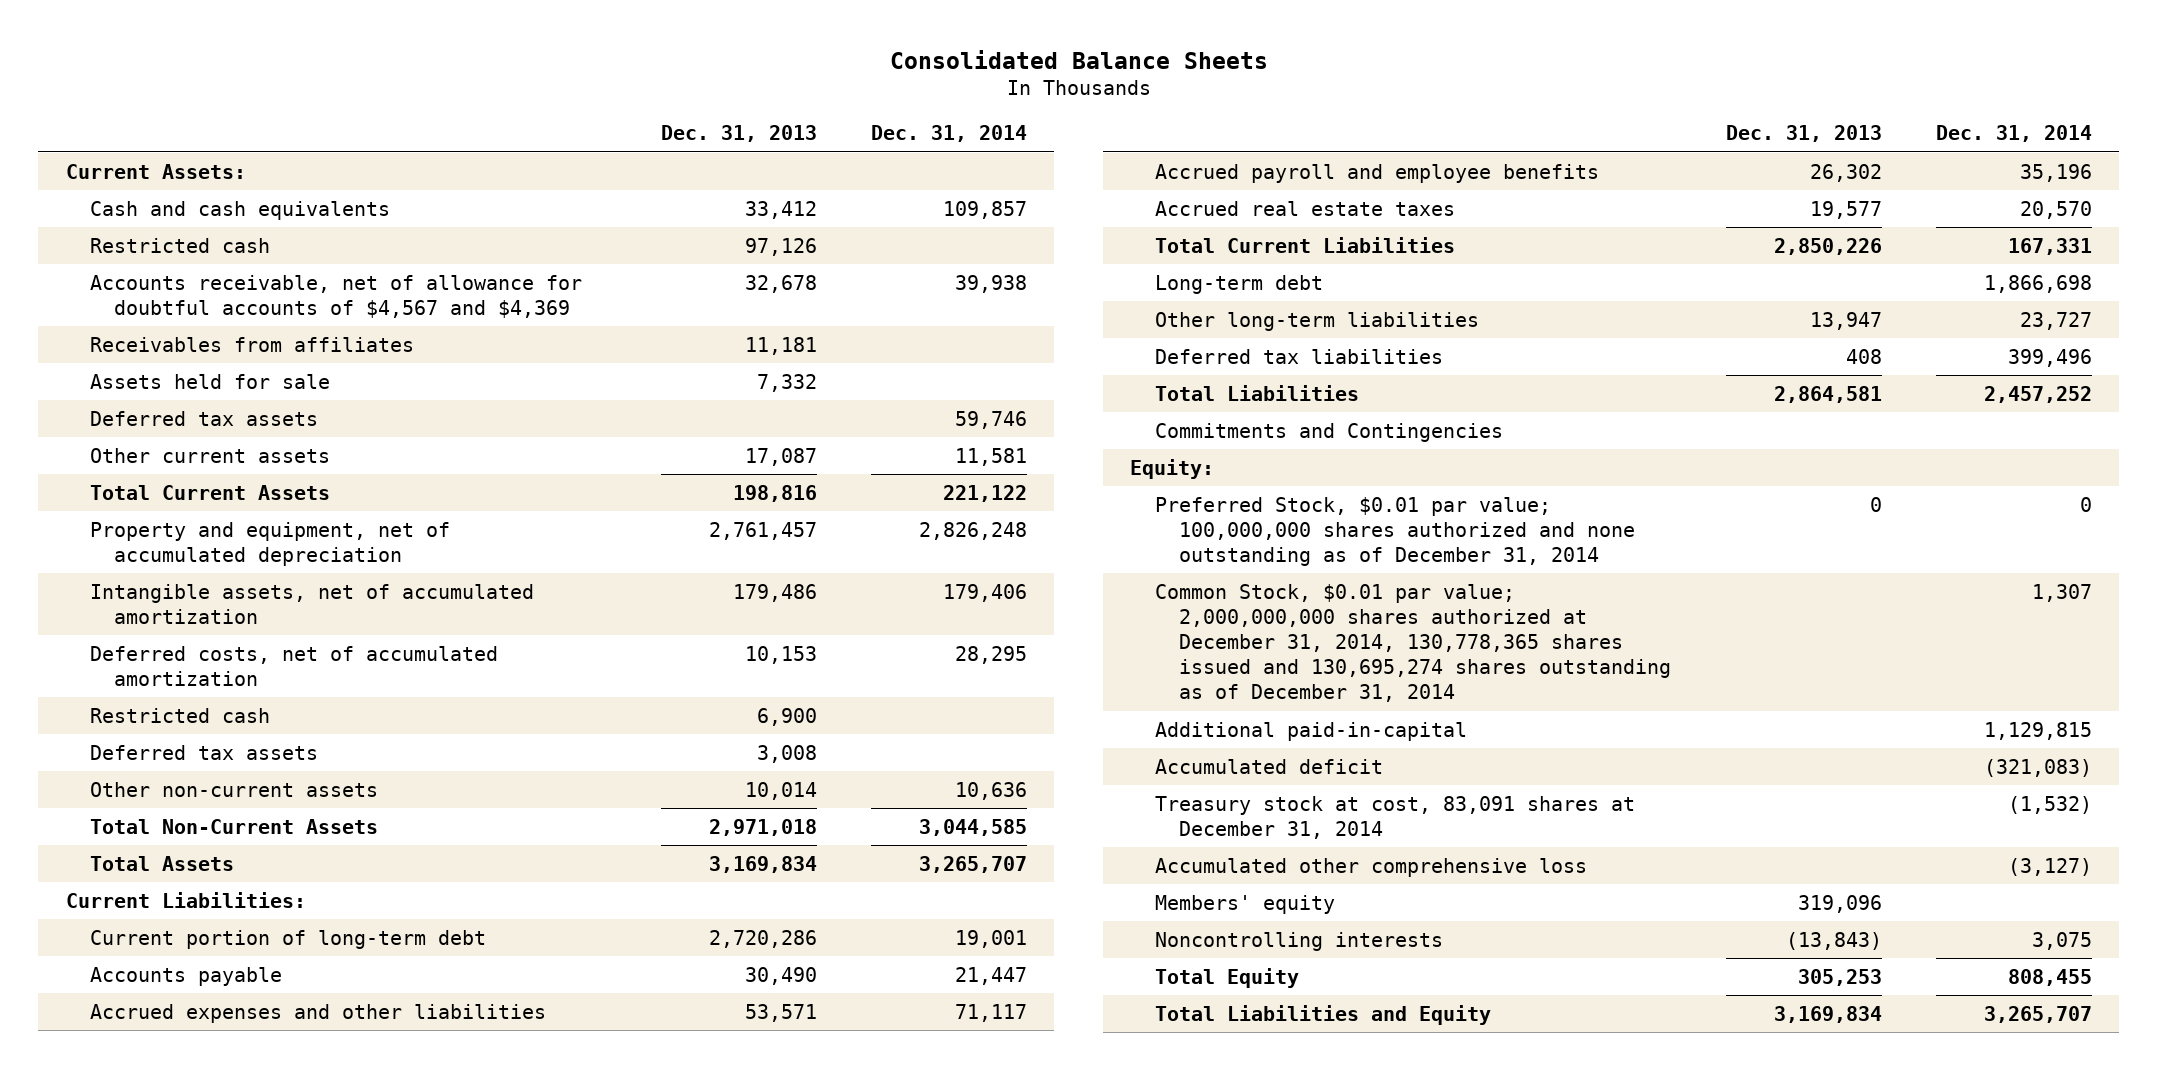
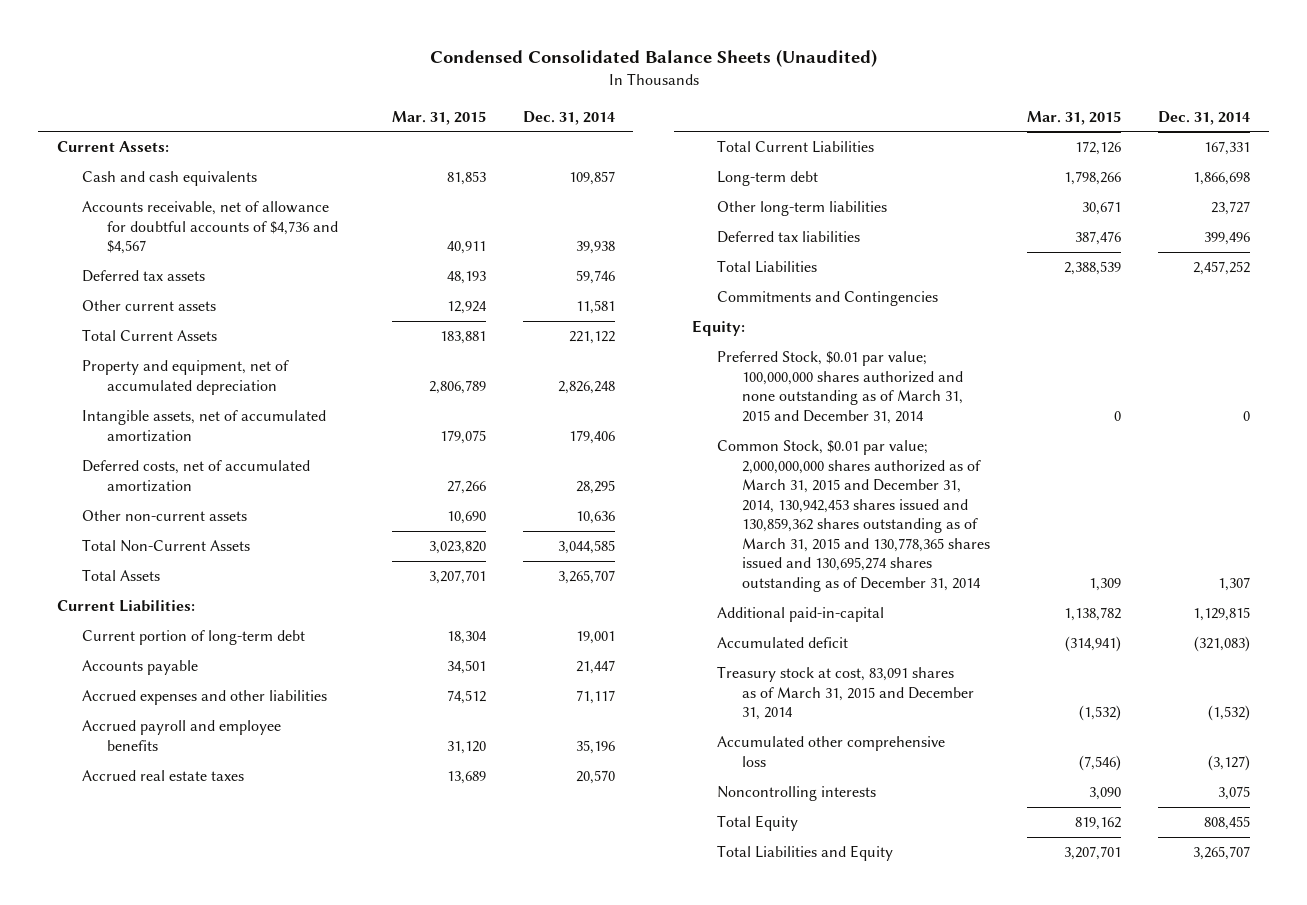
- Consolidated Balance Sheets
+ Condensed Consolidated Balance Sheets (Unaudited)
- | Dec. 31, 2013 | Dec. 31, 2014
+ | Mar. 31, 2015 | Dec. 31, 2014
- Restricted cash | 97,126 |
- Accounts receivable, net of allowance for doubtful accounts of $4,567 and $4,369 | 32,678 | 39,938
- Receivables from affiliates | 11,181 |
- Assets held for sale | 7,332 |
+ Accounts receivable, net of allowance for doubtful accounts of $4,736 and $4,567 | 40,911 | 39,938
- Restricted cash | 6,900 |
- Deferred tax assets | 3,008 |
- Preferred Stock, $0.01 par value; 100,000,000 shares authorized and none outstanding as of December 31, 2014 | 0 | 0
- Common Stock, $0.01 par value; 2,000,000,000 shares authorized at December 31, 2014, 130,778,365 shares issued and 130,695,274 shares outstanding as of December 31, 2014 | | 1,307
+ Preferred Stock, $0.01 par value; 100,000,000 shares authorized and none outstanding as of March 31, 2015 and December 31, 2014 | 0 | 0
+ Common Stock, $0.01 par value; 2,000,000,000 shares authorized as of March 31, 2015 and December 31, 2014, 130,942,453 shares issued and 130,859,362 shares outstanding as of March 31, 2015 and 130,778,365 shares issued and 130,695,274 shares outstanding as of December 31, 2014 | 1,309 | 1,307
- Treasury stock at cost, 83,091 shares at December 31, 2014 | | (1,532)
+ Treasury stock at cost, 83,091 shares as of March 31, 2015 and December 31, 2014 | (1,532) | (1,532)
- Members' equity | 319,096 |

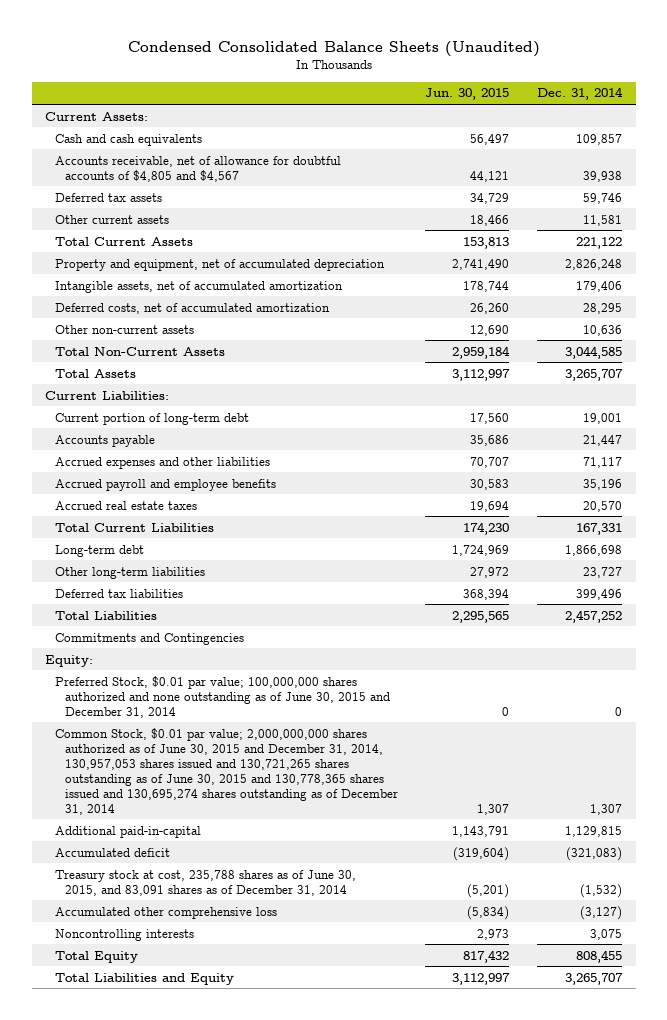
- | Mar. 31, 2015 | Dec. 31, 2014
+ | Jun. 30, 2015 | Dec. 31, 2014
- Accounts receivable, net of allowance for doubtful accounts of $4,736 and $4,567 | 40,911 | 39,938
+ Accounts receivable, net of allowance for doubtful accounts of $4,805 and $4,567 | 44,121 | 39,938
- Preferred Stock, $0.01 par value; 100,000,000 shares authorized and none outstanding as of March 31, 2015 and December 31, 2014 | 0 | 0
- Common Stock, $0.01 par value; 2,000,000,000 shares authorized as of March 31, 2015 and December 31, 2014, 130,942,453 shares issued and 130,859,362 shares outstanding as of March 31, 2015 and 130,778,365 shares issued and 130,695,274 shares outstanding as of December 31, 2014 | 1,309 | 1,307
+ Preferred Stock, $0.01 par value; 100,000,000 shares authorized and none outstanding as of June 30, 2015 and December 31, 2014 | 0 | 0
+ Common Stock, $0.01 par value; 2,000,000,000 shares authorized as of June 30, 2015 and December 31, 2014, 130,957,053 shares issued and 130,721,265 shares outstanding as of June 30, 2015 and 130,778,365 shares issued and 130,695,274 shares outstanding as of December 31, 2014 | 1,307 | 1,307
- Treasury stock at cost, 83,091 shares as of March 31, 2015 and December 31, 2014 | (1,532) | (1,532)
+ Treasury stock at cost, 235,788 shares as of June 30, 2015, and 83,091 shares as of December 31, 2014 | (5,201) | (1,532)

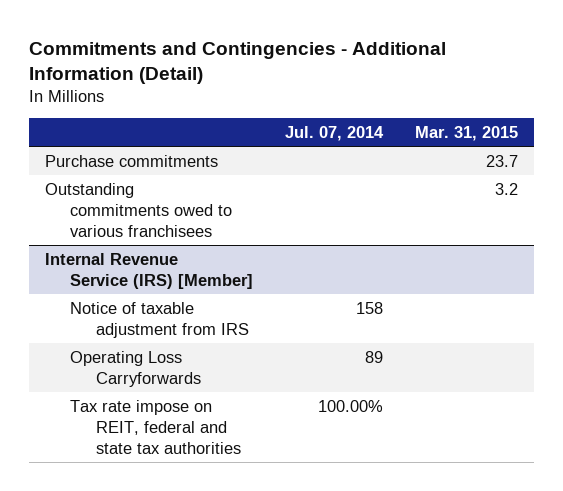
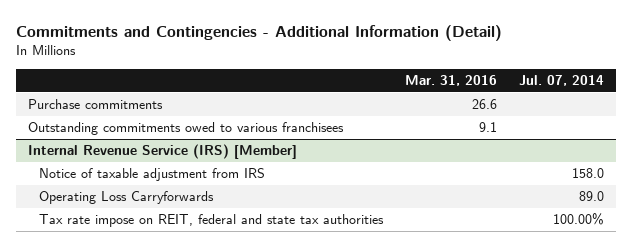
- | Jul. 07, 2014 | Mar. 31, 2015
+ | Mar. 31, 2016 | Jul. 07, 2014
@ Internal Revenue Service (IRS) [Member]
- Notice of taxable adjustment from IRS | 158 |
- Operating Loss Carryforwards | 89 |
+ Notice of taxable adjustment from IRS | | 158.0
+ Operating Loss Carryforwards | | 89.0

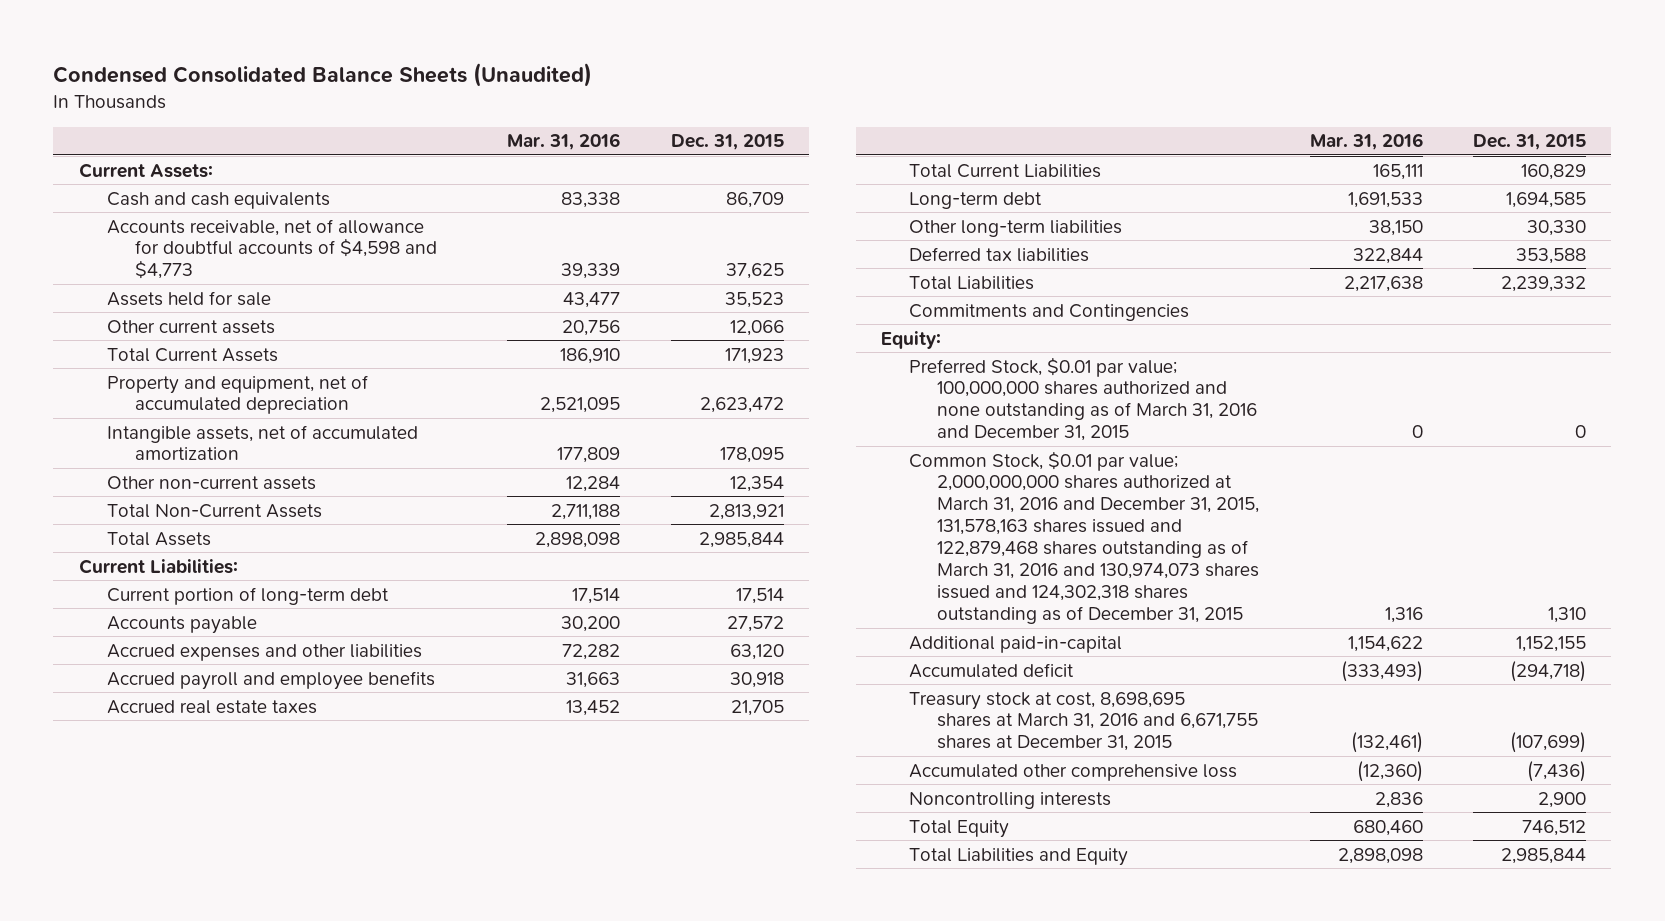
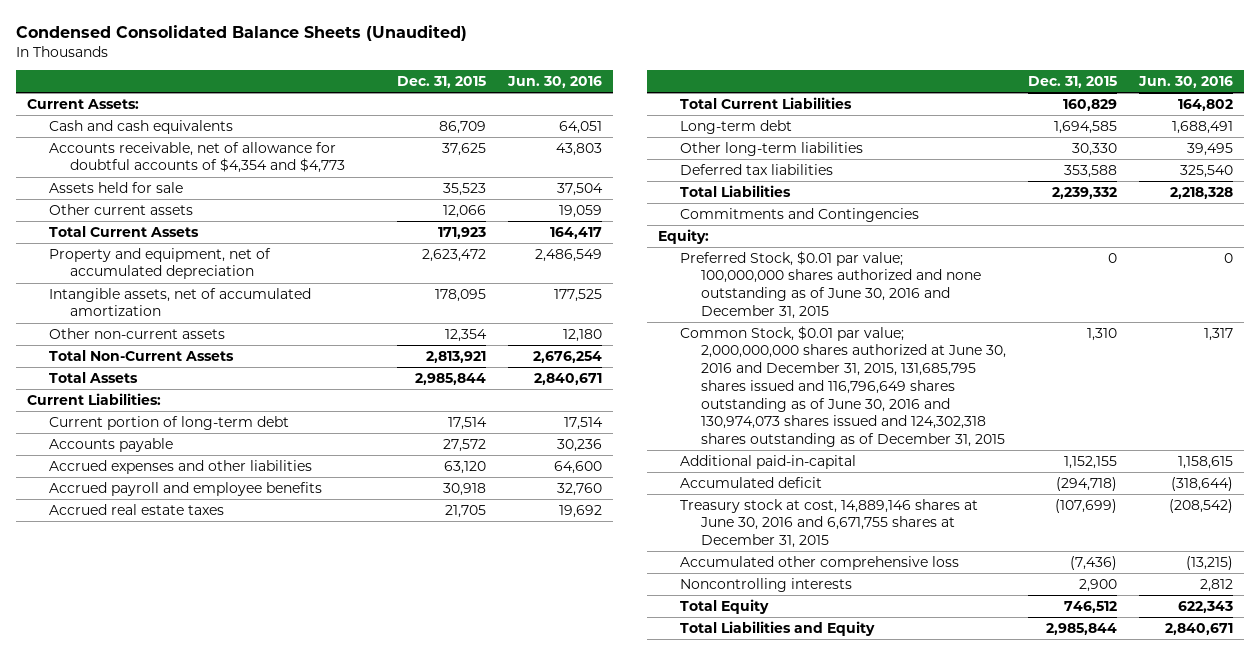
- | Mar. 31, 2016 | Dec. 31, 2015
+ | Dec. 31, 2015 | Jun. 30, 2016
- Accounts receivable, net of allowance for doubtful accounts of $4,598 and $4,773 | 39,339 | 37,625
+ Accounts receivable, net of allowance for doubtful accounts of $4,354 and $4,773 | 37,625 | 43,803
- Preferred Stock, $0.01 par value; 100,000,000 shares authorized and none outstanding as of March 31, 2016 and December 31, 2015 | 0 | 0
- Common Stock, $0.01 par value; 2,000,000,000 shares authorized at March 31, 2016 and December 31, 2015, 131,578,163 shares issued and 122,879,468 shares outstanding as of March 31, 2016 and 130,974,073 shares issued and 124,302,318 shares outstanding as of December 31, 2015 | 1,316 | 1,310
+ Preferred Stock, $0.01 par value; 100,000,000 shares authorized and none outstanding as of June 30, 2016 and December 31, 2015 | 0 | 0
+ Common Stock, $0.01 par value; 2,000,000,000 shares authorized at June 30, 2016 and December 31, 2015, 131,685,795 shares issued and 116,796,649 shares outstanding as of June 30, 2016 and 130,974,073 shares issued and 124,302,318 shares outstanding as of December 31, 2015 | 1,310 | 1,317
- Treasury stock at cost, 8,698,695 shares at March 31, 2016 and 6,671,755 shares at December 31, 2015 | (132,461) | (107,699)
+ Treasury stock at cost, 14,889,146 shares at June 30, 2016 and 6,671,755 shares at December 31, 2015 | (107,699) | (208,542)

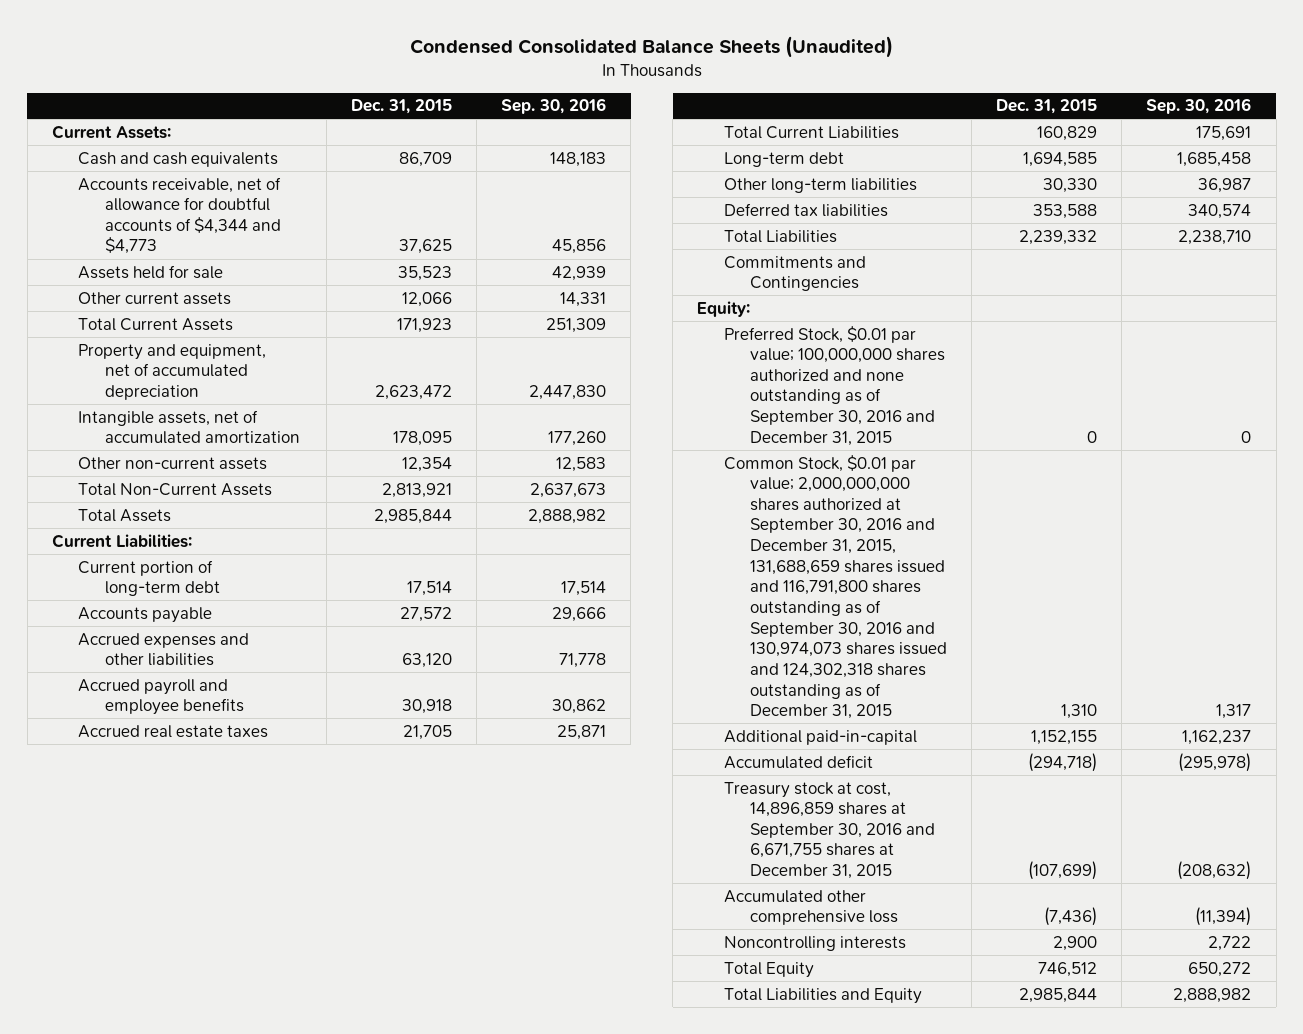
- | Dec. 31, 2015 | Jun. 30, 2016
+ | Dec. 31, 2015 | Sep. 30, 2016
- Accounts receivable, net of allowance for doubtful accounts of $4,354 and $4,773 | 37,625 | 43,803
+ Accounts receivable, net of allowance for doubtful accounts of $4,344 and $4,773 | 37,625 | 45,856
- Preferred Stock, $0.01 par value; 100,000,000 shares authorized and none outstanding as of June 30, 2016 and December 31, 2015 | 0 | 0
- Common Stock, $0.01 par value; 2,000,000,000 shares authorized at June 30, 2016 and December 31, 2015, 131,685,795 shares issued and 116,796,649 shares outstanding as of June 30, 2016 and 130,974,073 shares issued and 124,302,318 shares outstanding as of December 31, 2015 | 1,310 | 1,317
+ Preferred Stock, $0.01 par value; 100,000,000 shares authorized and none outstanding as of September 30, 2016 and December 31, 2015 | 0 | 0
+ Common Stock, $0.01 par value; 2,000,000,000 shares authorized at September 30, 2016 and December 31, 2015, 131,688,659 shares issued and 116,791,800 shares outstanding as of September 30, 2016 and 130,974,073 shares issued and 124,302,318 shares outstanding as of December 31, 2015 | 1,310 | 1,317
- Treasury stock at cost, 14,889,146 shares at June 30, 2016 and 6,671,755 shares at December 31, 2015 | (107,699) | (208,542)
+ Treasury stock at cost, 14,896,859 shares at September 30, 2016 and 6,671,755 shares at December 31, 2015 | (107,699) | (208,632)

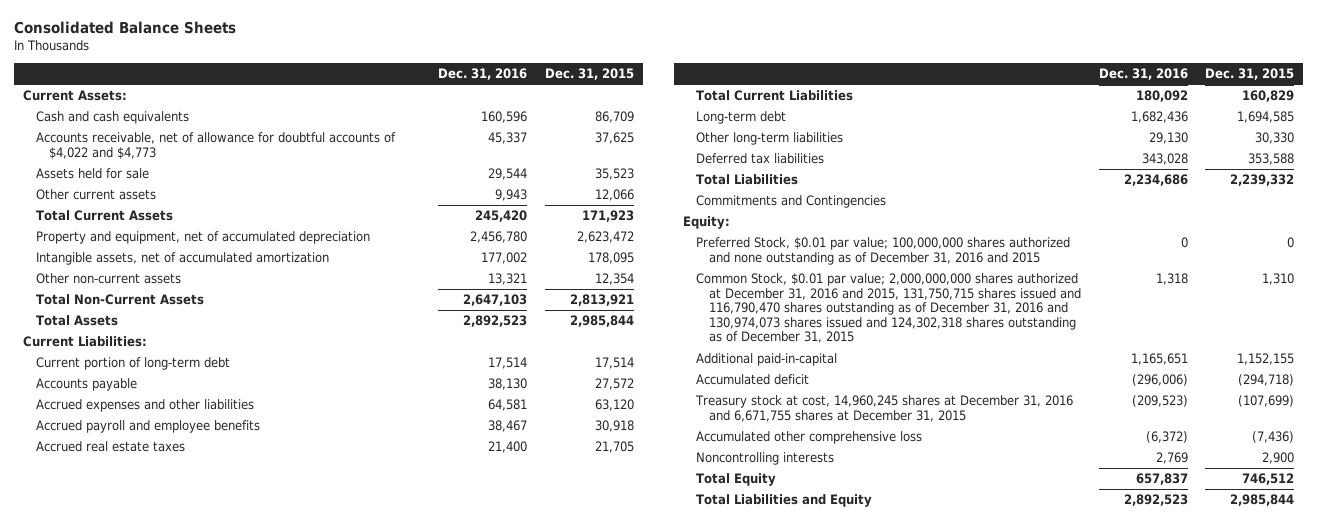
- Condensed Consolidated Balance Sheets (Unaudited)
+ Consolidated Balance Sheets
- | Dec. 31, 2015 | Sep. 30, 2016
+ | Dec. 31, 2016 | Dec. 31, 2015
- Accounts receivable, net of allowance for doubtful accounts of $4,344 and $4,773 | 37,625 | 45,856
+ Accounts receivable, net of allowance for doubtful accounts of $4,022 and $4,773 | 45,337 | 37,625
- Preferred Stock, $0.01 par value; 100,000,000 shares authorized and none outstanding as of September 30, 2016 and December 31, 2015 | 0 | 0
- Common Stock, $0.01 par value; 2,000,000,000 shares authorized at September 30, 2016 and December 31, 2015, 131,688,659 shares issued and 116,791,800 shares outstanding as of September 30, 2016 and 130,974,073 shares issued and 124,302,318 shares outstanding as of December 31, 2015 | 1,310 | 1,317
+ Preferred Stock, $0.01 par value; 100,000,000 shares authorized and none outstanding as of December 31, 2016 and 2015 | 0 | 0
+ Common Stock, $0.01 par value; 2,000,000,000 shares authorized at December 31, 2016 and 2015, 131,750,715 shares issued and 116,790,470 shares outstanding as of December 31, 2016 and 130,974,073 shares issued and 124,302,318 shares outstanding as of December 31, 2015 | 1,318 | 1,310
- Treasury stock at cost, 14,896,859 shares at September 30, 2016 and 6,671,755 shares at December 31, 2015 | (107,699) | (208,632)
+ Treasury stock at cost, 14,960,245 shares at December 31, 2016 and 6,671,755 shares at December 31, 2015 | (209,523) | (107,699)

